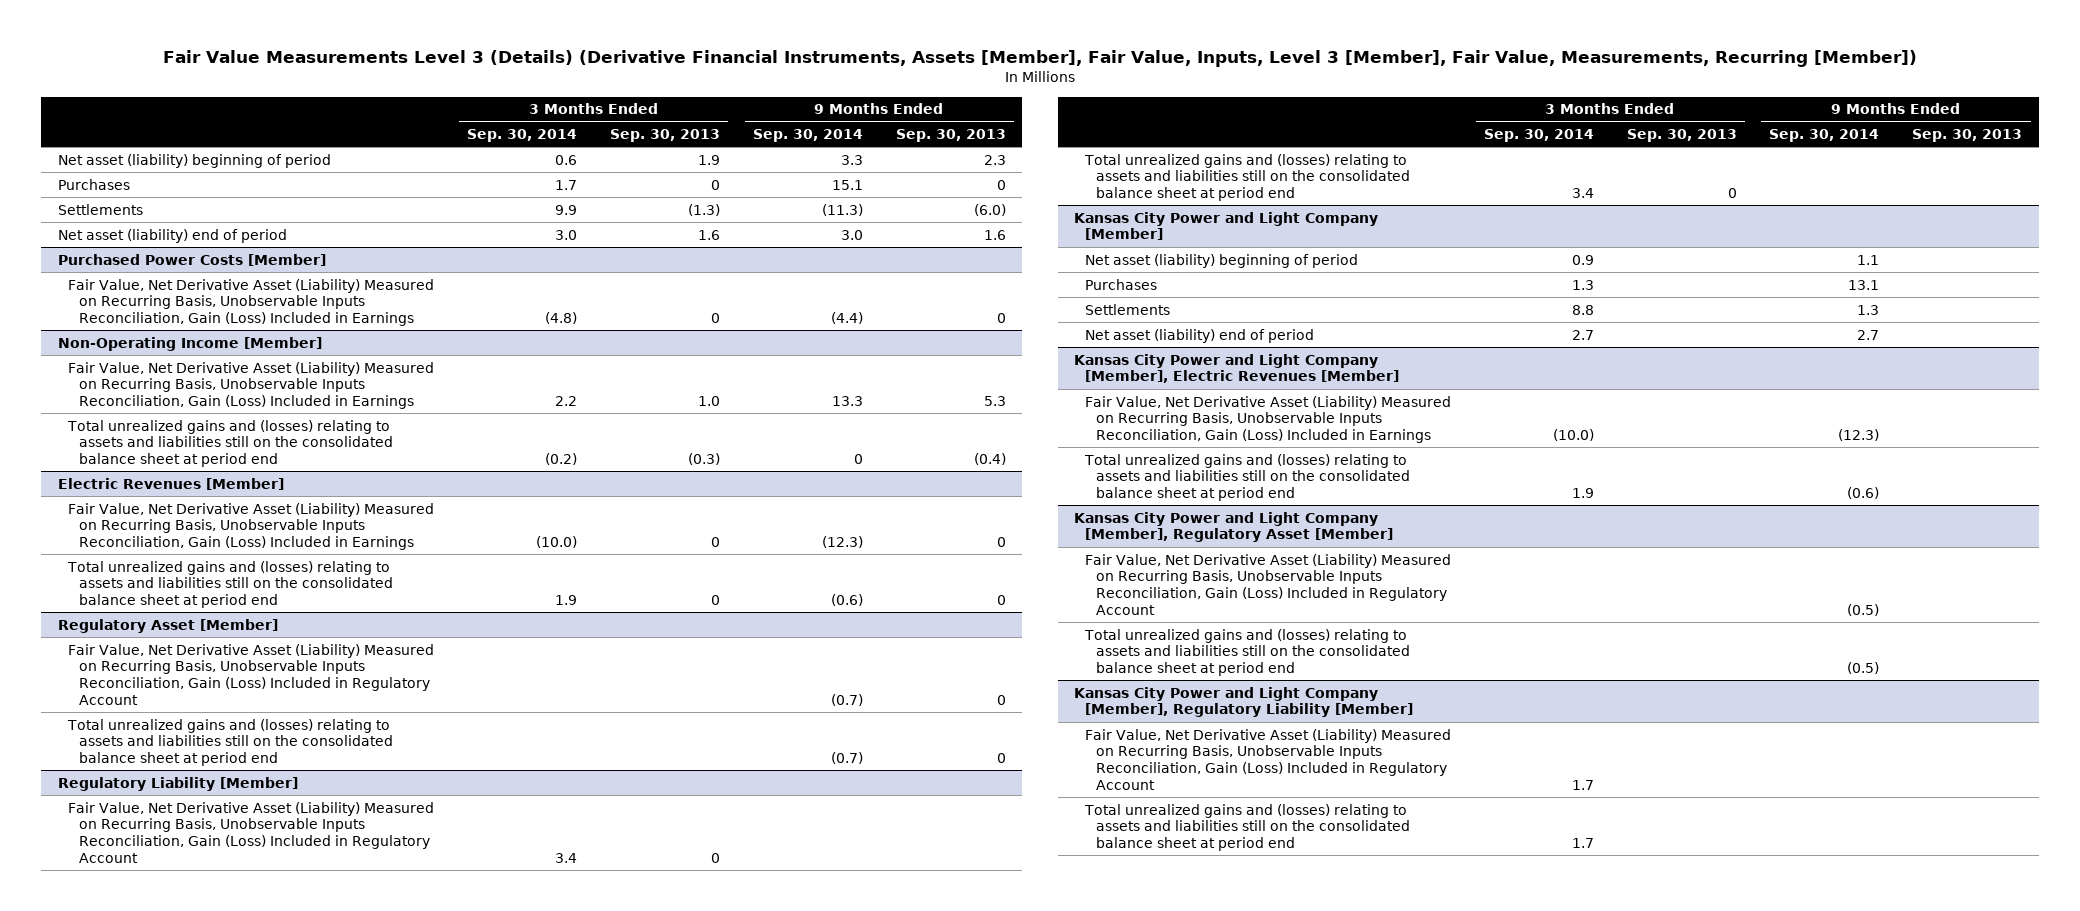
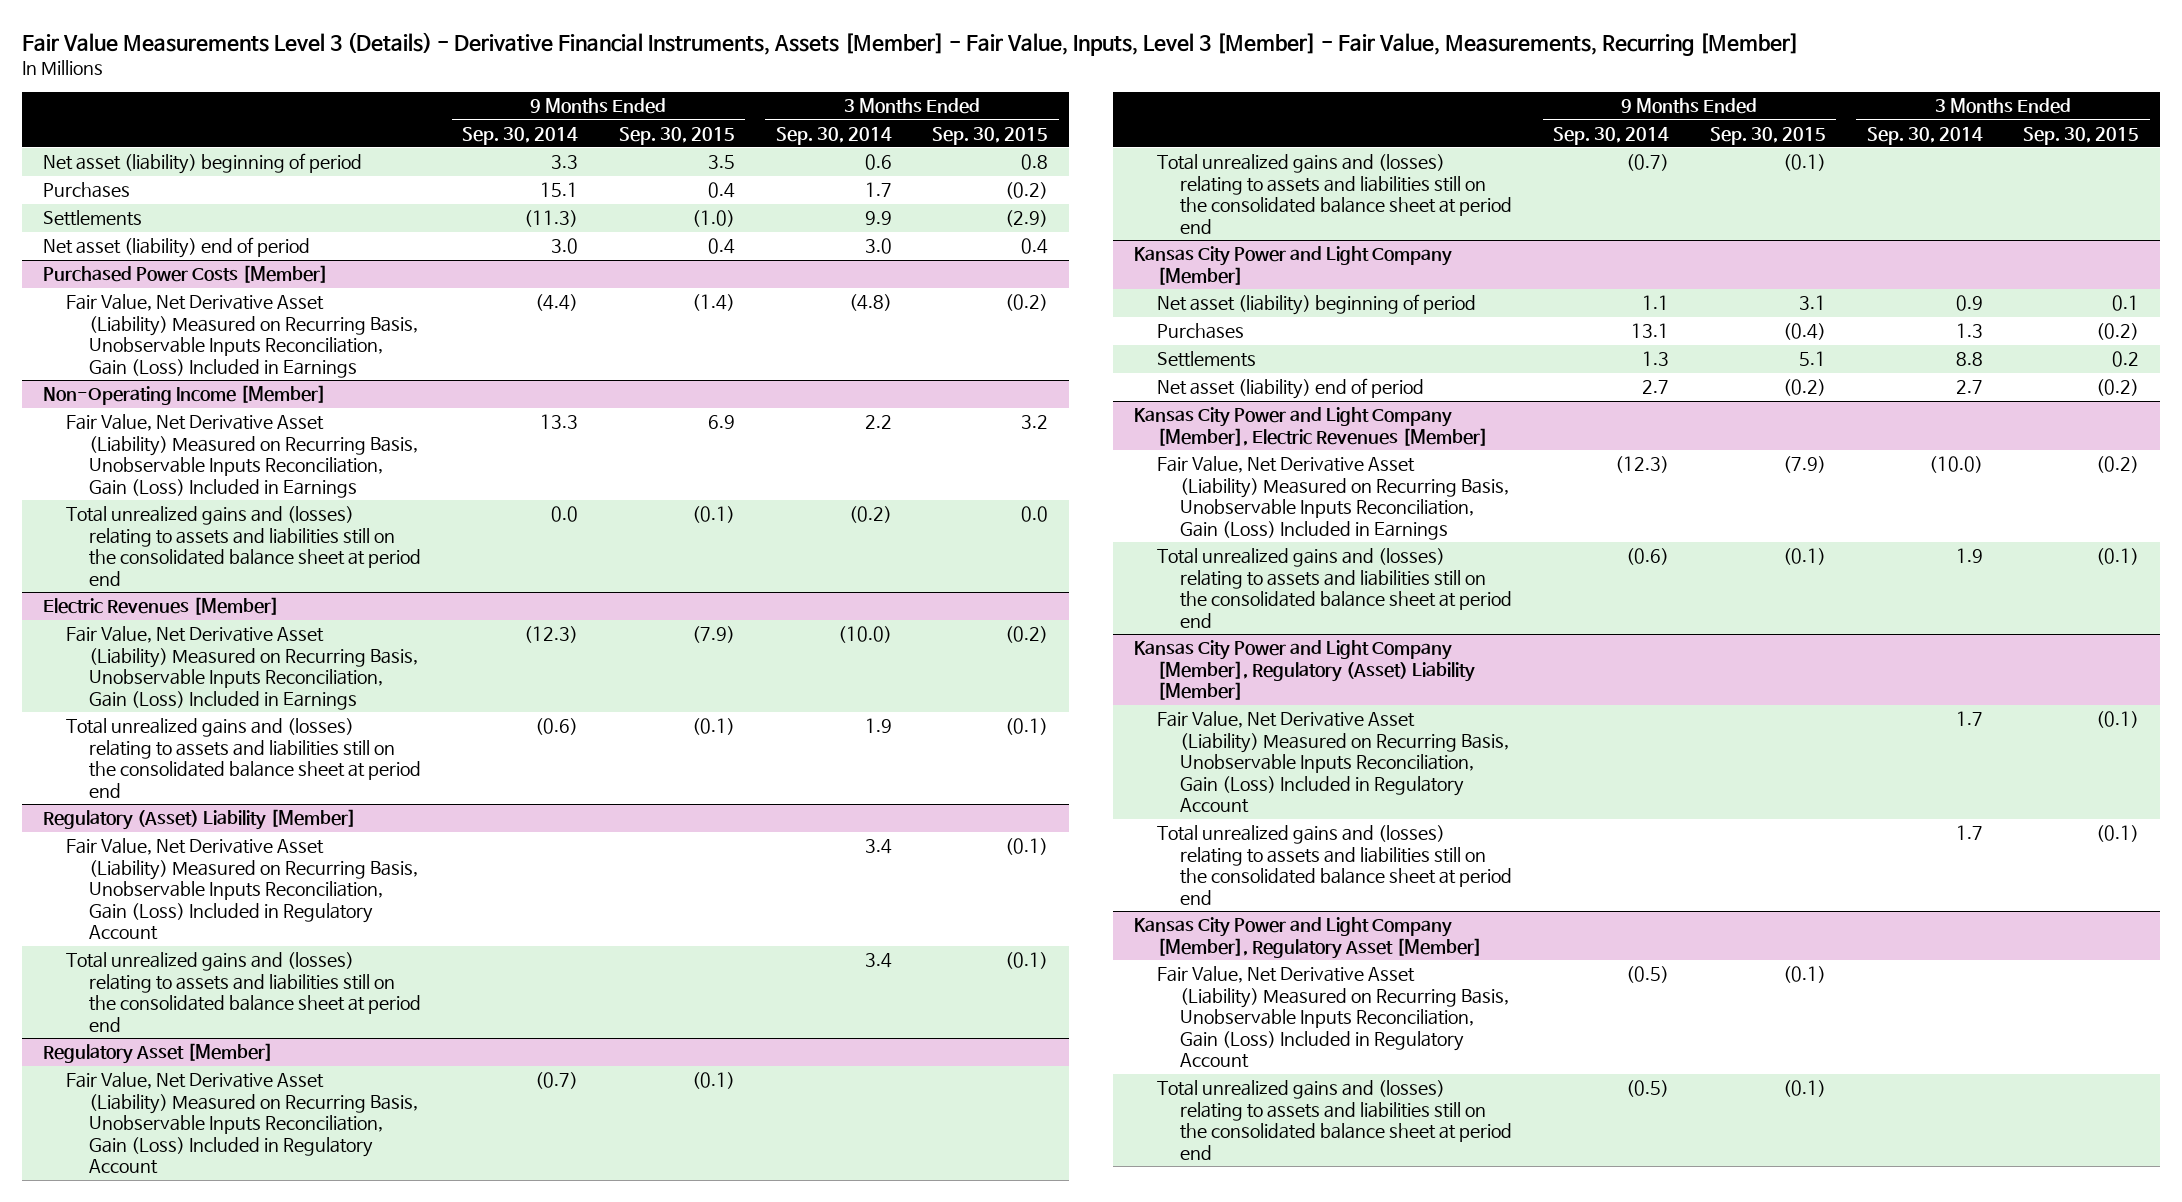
- Fair Value Measurements Level 3 (Details) (Derivative Financial Instruments, Assets [Member], Fair Value, Inputs, Level 3 [Member], Fair Value, Measurements, Recurring [Member])
+ Fair Value Measurements Level 3 (Details) - Derivative Financial Instruments, Assets [Member] - Fair Value, Inputs, Level 3 [Member] - Fair Value, Measurements, Recurring [Member]
- | 3 Months Ended Sep. 30, 2014 | 3 Months Ended Sep. 30, 2013 | 9 Months Ended Sep. 30, 2014 | 9 Months Ended Sep. 30, 2013
+ | 9 Months Ended Sep. 30, 2014 | 9 Months Ended Sep. 30, 2015 | 3 Months Ended Sep. 30, 2014 | 3 Months Ended Sep. 30, 2015
@ Non-Operating Income [Member]
- Total unrealized gains and (losses) relating to assets and liabilities still on the consolidated balance sheet at period end | (0.2) | (0.3) | 0 | (0.4)
+ Total unrealized gains and (losses) relating to assets and liabilities still on the consolidated balance sheet at period end | 0.0 | (0.1) | (0.2) | 0.0
+ Regulatory (Asset) Liability [Member]
+ Fair Value, Net Derivative Asset (Liability) Measured on Recurring Basis, Unobservable Inputs Reconciliation, Gain (Loss) Included in Regulatory Account | | | 3.4 | (0.1)
+ Total unrealized gains and (losses) relating to assets and liabilities still on the consolidated balance sheet at period end | | | 3.4 | (0.1)
- Regulatory Liability [Member]
- Fair Value, Net Derivative Asset (Liability) Measured on Recurring Basis, Unobservable Inputs Reconciliation, Gain (Loss) Included in Regulatory Account | 3.4 | 0 | |
- Total unrealized gains and (losses) relating to assets and liabilities still on the consolidated balance sheet at period end | 3.4 | 0 | |
+ Kansas City Power and Light Company [Member], Regulatory (Asset) Liability [Member]
+ Fair Value, Net Derivative Asset (Liability) Measured on Recurring Basis, Unobservable Inputs Reconciliation, Gain (Loss) Included in Regulatory Account | | | 1.7 | (0.1)
+ Total unrealized gains and (losses) relating to assets and liabilities still on the consolidated balance sheet at period end | | | 1.7 | (0.1)
- Kansas City Power and Light Company [Member], Regulatory Liability [Member]
- Fair Value, Net Derivative Asset (Liability) Measured on Recurring Basis, Unobservable Inputs Reconciliation, Gain (Loss) Included in Regulatory Account | 1.7 | | |
- Total unrealized gains and (losses) relating to assets and liabilities still on the consolidated balance sheet at period end | 1.7 | | |

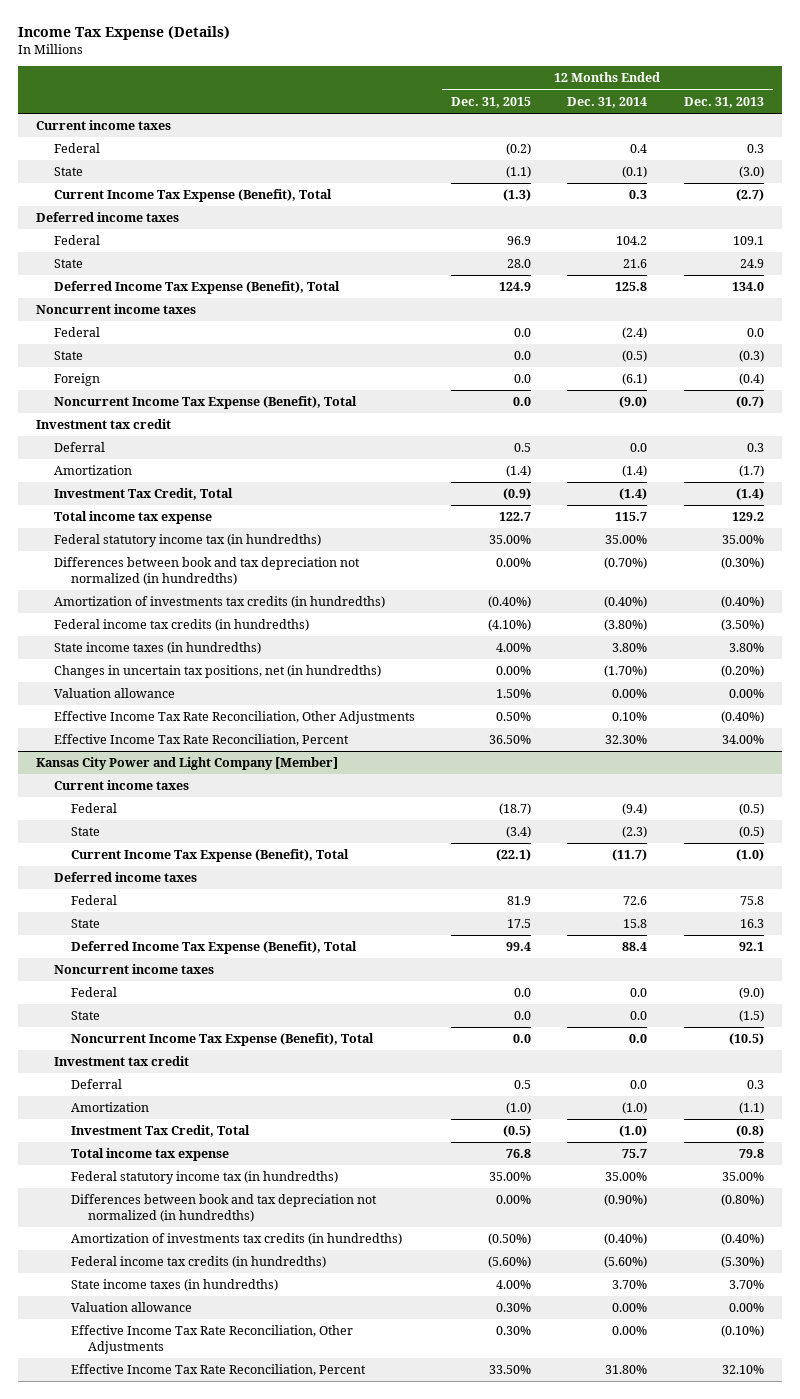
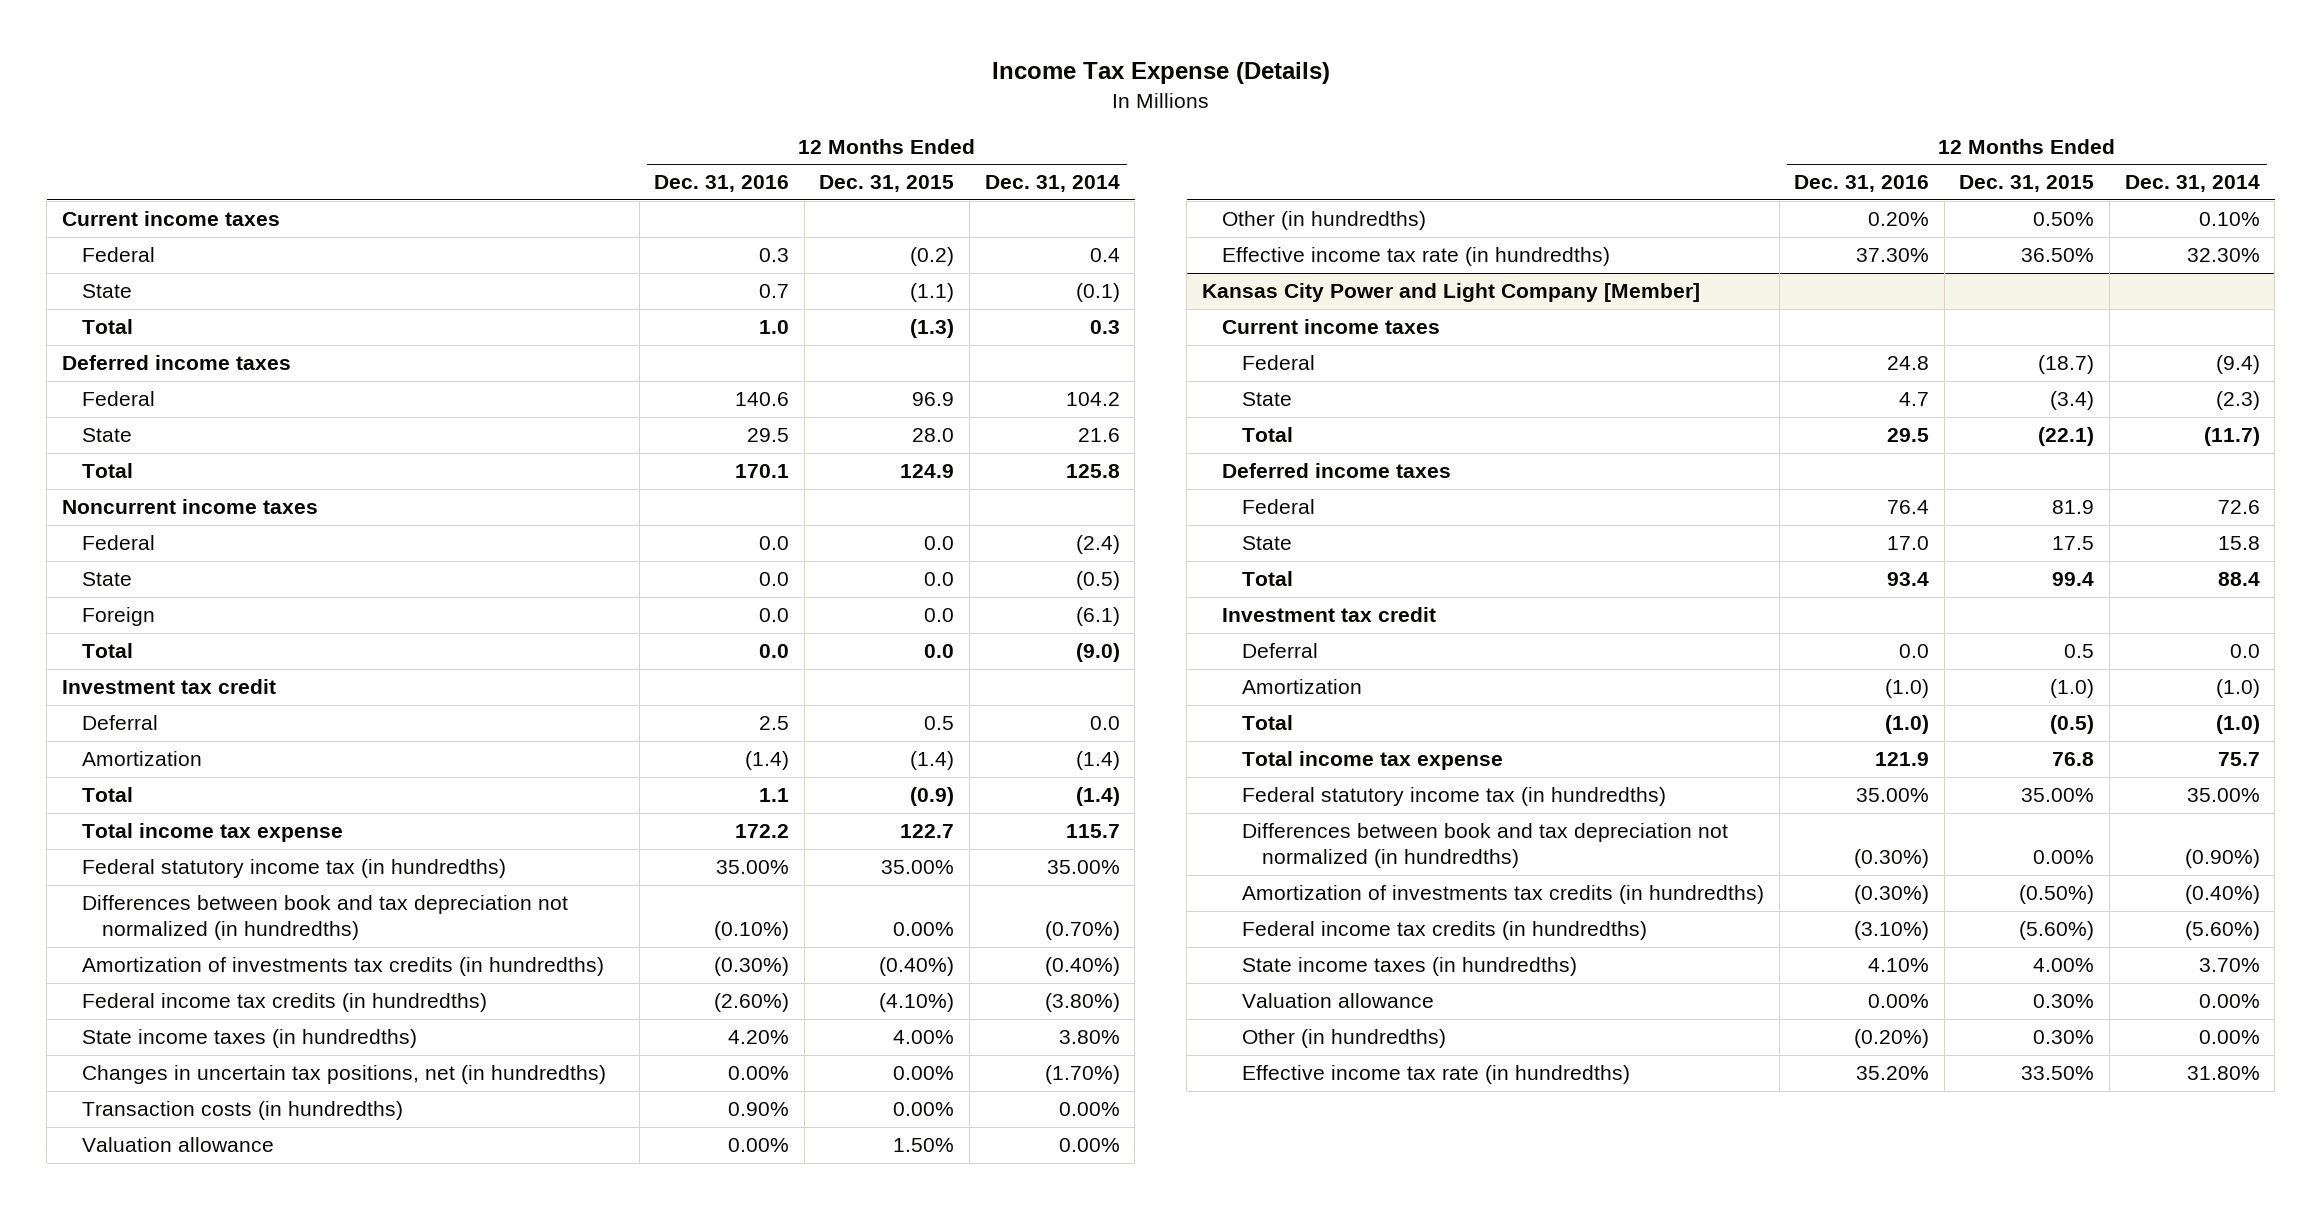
- | 12 Months Ended Dec. 31, 2015 | 12 Months Ended Dec. 31, 2014 | 12 Months Ended Dec. 31, 2013
+ | 12 Months Ended Dec. 31, 2016 | 12 Months Ended Dec. 31, 2015 | 12 Months Ended Dec. 31, 2014
- Current Income Tax Expense (Benefit), Total | (1.3) | 0.3 | (2.7)
+ Total | 1.0 | (1.3) | 0.3
- Deferred Income Tax Expense (Benefit), Total | 124.9 | 125.8 | 134.0
+ Total | 170.1 | 124.9 | 125.8
- Noncurrent Income Tax Expense (Benefit), Total | 0.0 | (9.0) | (0.7)
+ Total | 0.0 | 0.0 | (9.0)
- Investment Tax Credit, Total | (0.9) | (1.4) | (1.4)
+ Total | 1.1 | (0.9) | (1.4)
+ Transaction costs (in hundredths) | 0.90% | 0.00% | 0.00%
- Effective Income Tax Rate Reconciliation, Other Adjustments | 0.50% | 0.10% | (0.40%)
- Effective Income Tax Rate Reconciliation, Percent | 36.50% | 32.30% | 34.00%
+ Other (in hundredths) | 0.20% | 0.50% | 0.10%
+ Effective income tax rate (in hundredths) | 37.30% | 36.50% | 32.30%
@ Kansas City Power and Light Company [Member]
- Current Income Tax Expense (Benefit), Total | (22.1) | (11.7) | (1.0)
+ Total | 29.5 | (22.1) | (11.7)
- Deferred Income Tax Expense (Benefit), Total | 99.4 | 88.4 | 92.1
- Noncurrent income taxes
- Federal | 0.0 | 0.0 | (9.0)
- State | 0.0 | 0.0 | (1.5)
- Noncurrent Income Tax Expense (Benefit), Total | 0.0 | 0.0 | (10.5)
+ Total | 93.4 | 99.4 | 88.4
- Investment Tax Credit, Total | (0.5) | (1.0) | (0.8)
+ Total | (1.0) | (0.5) | (1.0)
- Effective Income Tax Rate Reconciliation, Other Adjustments | 0.30% | 0.00% | (0.10%)
- Effective Income Tax Rate Reconciliation, Percent | 33.50% | 31.80% | 32.10%
+ Other (in hundredths) | (0.20%) | 0.30% | 0.00%
+ Effective income tax rate (in hundredths) | 35.20% | 33.50% | 31.80%

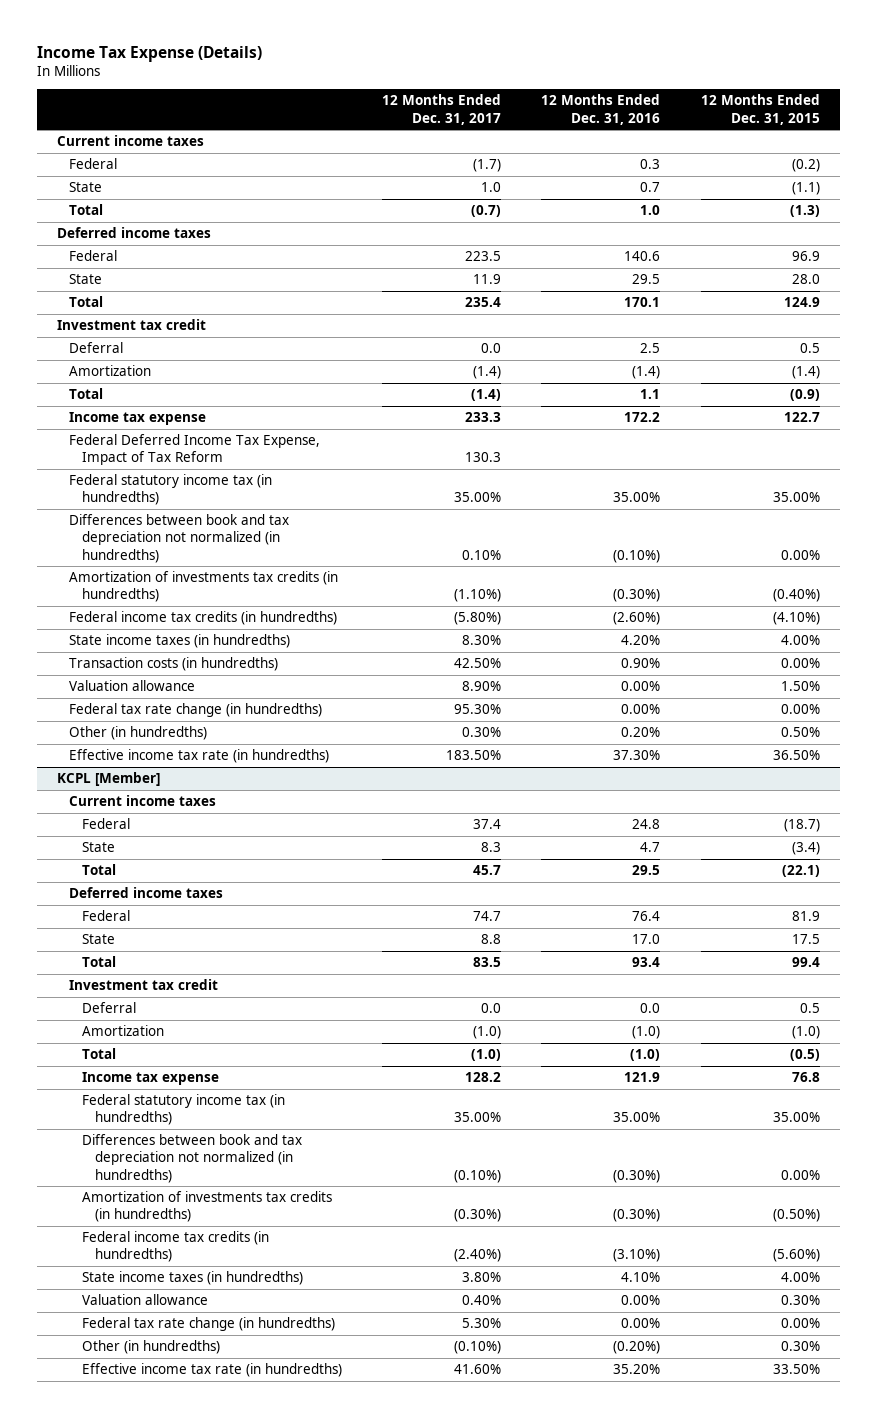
- | 12 Months Ended Dec. 31, 2016 | 12 Months Ended Dec. 31, 2015 | 12 Months Ended Dec. 31, 2014
+ | 12 Months Ended Dec. 31, 2017 | 12 Months Ended Dec. 31, 2016 | 12 Months Ended Dec. 31, 2015
- Noncurrent income taxes
- Federal | 0.0 | 0.0 | (2.4)
- State | 0.0 | 0.0 | (0.5)
- Foreign | 0.0 | 0.0 | (6.1)
- Total | 0.0 | 0.0 | (9.0)
- Total income tax expense | 172.2 | 122.7 | 115.7
+ Income tax expense | 233.3 | 172.2 | 122.7
+ Federal Deferred Income Tax Expense, Impact of Tax Reform | 130.3 | |
- Changes in uncertain tax positions, net (in hundredths) | 0.00% | 0.00% | (1.70%)
+ Federal tax rate change (in hundredths) | 95.30% | 0.00% | 0.00%
- Kansas City Power and Light Company [Member]
+ KCPL [Member]
- Total income tax expense | 121.9 | 76.8 | 75.7
+ Income tax expense | 128.2 | 121.9 | 76.8
+ Federal tax rate change (in hundredths) | 5.30% | 0.00% | 0.00%

